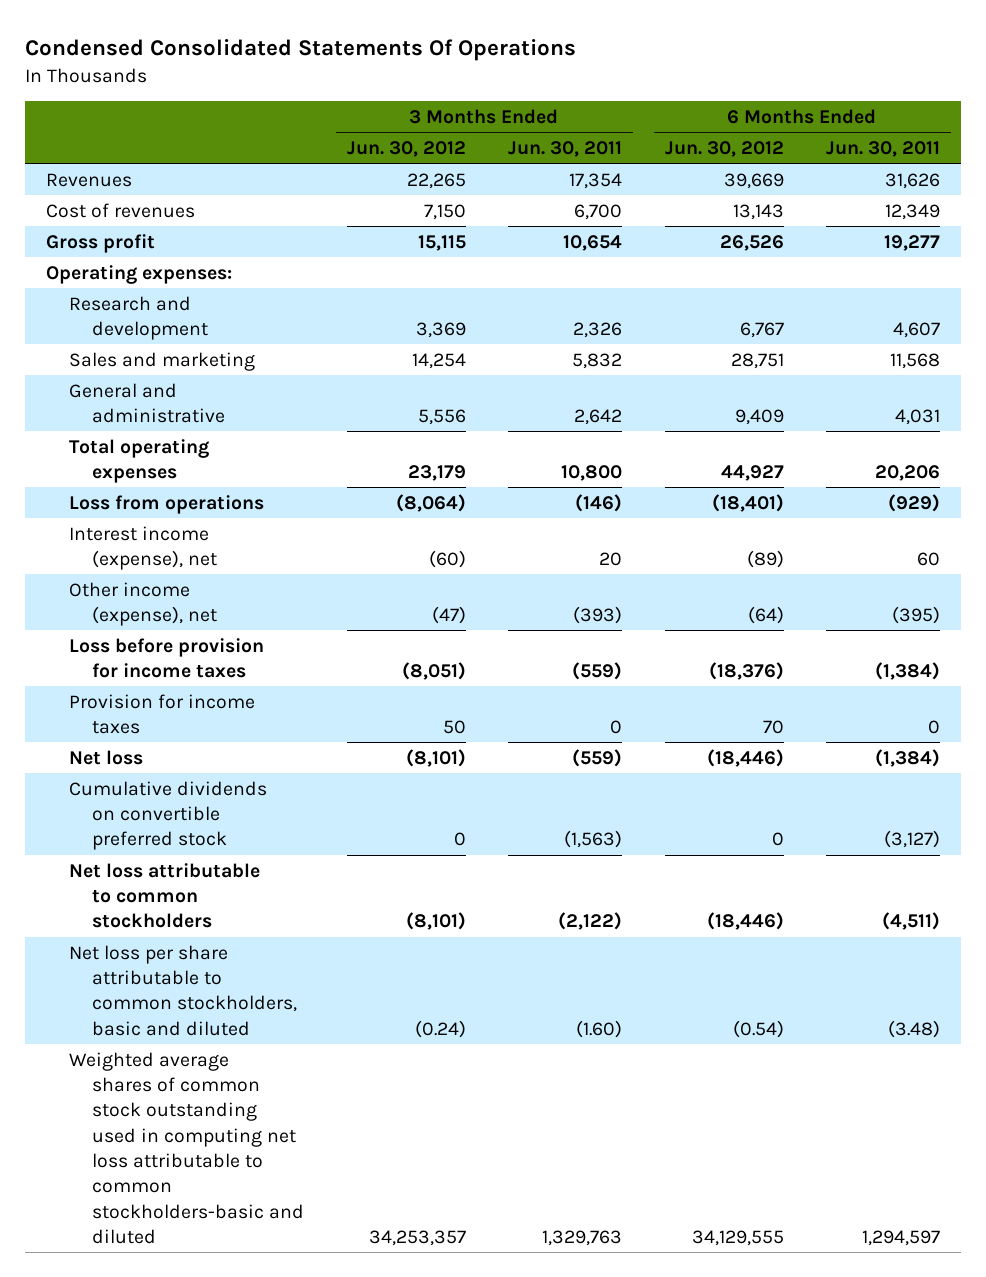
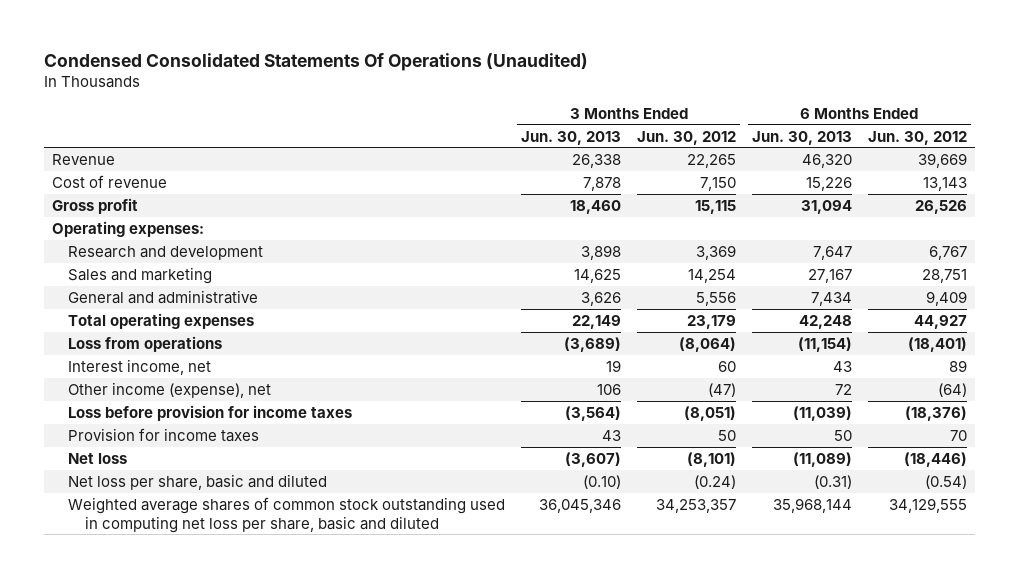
- Condensed Consolidated Statements Of Operations
+ Condensed Consolidated Statements Of Operations (Unaudited)
- | 3 Months Ended Jun. 30, 2012 | 3 Months Ended Jun. 30, 2011 | 6 Months Ended Jun. 30, 2012 | 6 Months Ended Jun. 30, 2011
+ | 3 Months Ended Jun. 30, 2013 | 3 Months Ended Jun. 30, 2012 | 6 Months Ended Jun. 30, 2013 | 6 Months Ended Jun. 30, 2012
- Revenues | 22,265 | 17,354 | 39,669 | 31,626
- Cost of revenues | 7,150 | 6,700 | 13,143 | 12,349
+ Revenue | 26,338 | 22,265 | 46,320 | 39,669
+ Cost of revenue | 7,878 | 7,150 | 15,226 | 13,143
- Interest income (expense), net | (60) | 20 | (89) | 60
+ Interest income, net | 19 | 60 | 43 | 89
- Cumulative dividends on convertible preferred stock | 0 | (1,563) | 0 | (3,127)
- Net loss attributable to common stockholders | (8,101) | (2,122) | (18,446) | (4,511)
- Net loss per share attributable to common stockholders, basic and diluted | (0.24) | (1.60) | (0.54) | (3.48)
- Weighted average shares of common stock outstanding used in computing net loss attributable to common stockholders-basic and diluted | 34,253,357 | 1,329,763 | 34,129,555 | 1,294,597
+ Net loss per share, basic and diluted | (0.10) | (0.24) | (0.31) | (0.54)
+ Weighted average shares of common stock outstanding used in computing net loss per share, basic and diluted | 36,045,346 | 34,253,357 | 35,968,144 | 34,129,555

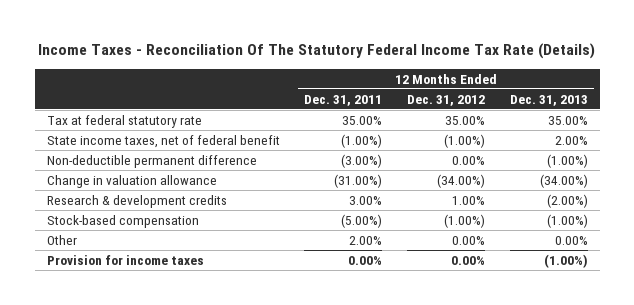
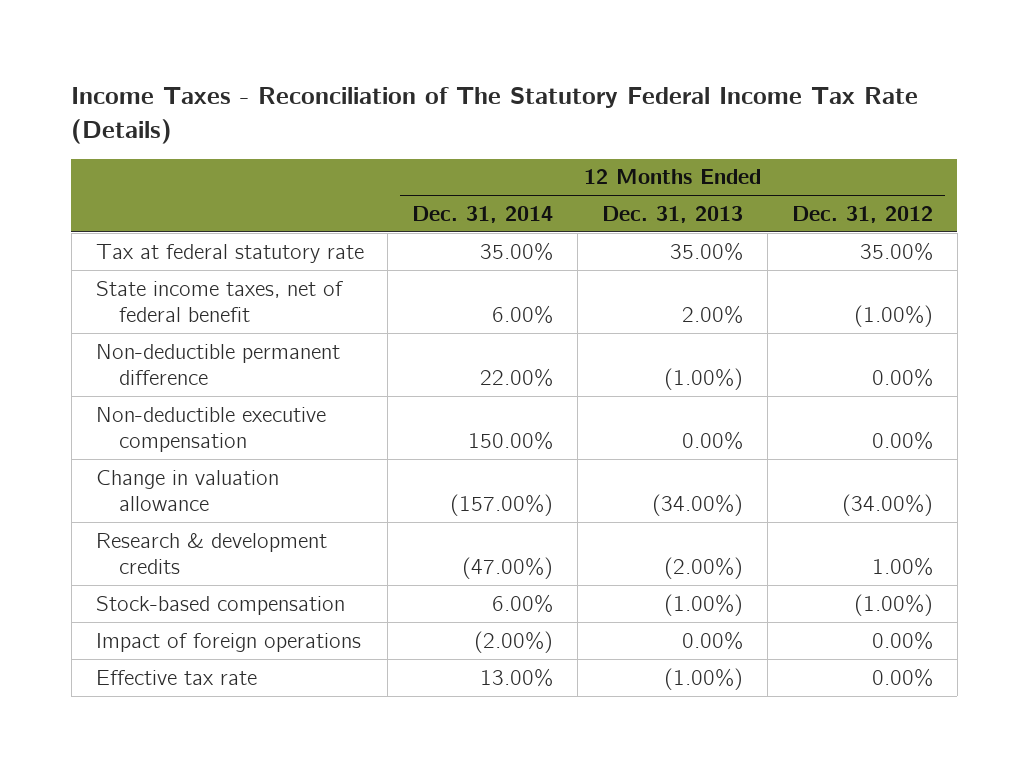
- Income Taxes - Reconciliation Of The Statutory Federal Income Tax Rate (Details)
+ Income Taxes - Reconciliation of The Statutory Federal Income Tax Rate (Details)
- | 12 Months Ended Dec. 31, 2011 | 12 Months Ended Dec. 31, 2012 | 12 Months Ended Dec. 31, 2013
+ | 12 Months Ended Dec. 31, 2014 | 12 Months Ended Dec. 31, 2013 | 12 Months Ended Dec. 31, 2012
+ Non-deductible executive compensation | 150.00% | 0.00% | 0.00%
- Other | 2.00% | 0.00% | 0.00%
- Provision for income taxes | 0.00% | 0.00% | (1.00%)
+ Impact of foreign operations | (2.00%) | 0.00% | 0.00%
+ Effective tax rate | 13.00% | (1.00%) | 0.00%

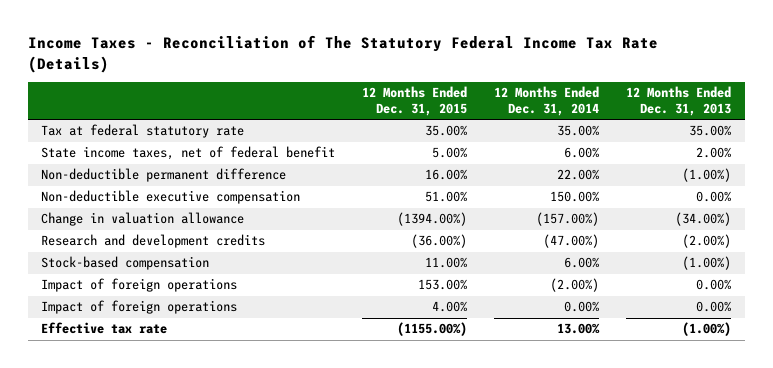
- | 12 Months Ended Dec. 31, 2014 | 12 Months Ended Dec. 31, 2013 | 12 Months Ended Dec. 31, 2012
+ | 12 Months Ended Dec. 31, 2015 | 12 Months Ended Dec. 31, 2014 | 12 Months Ended Dec. 31, 2013
- Research & development credits | (47.00%) | (2.00%) | 1.00%
+ Research and development credits | (36.00%) | (47.00%) | (2.00%)
+ Impact of foreign operations | 4.00% | 0.00% | 0.00%

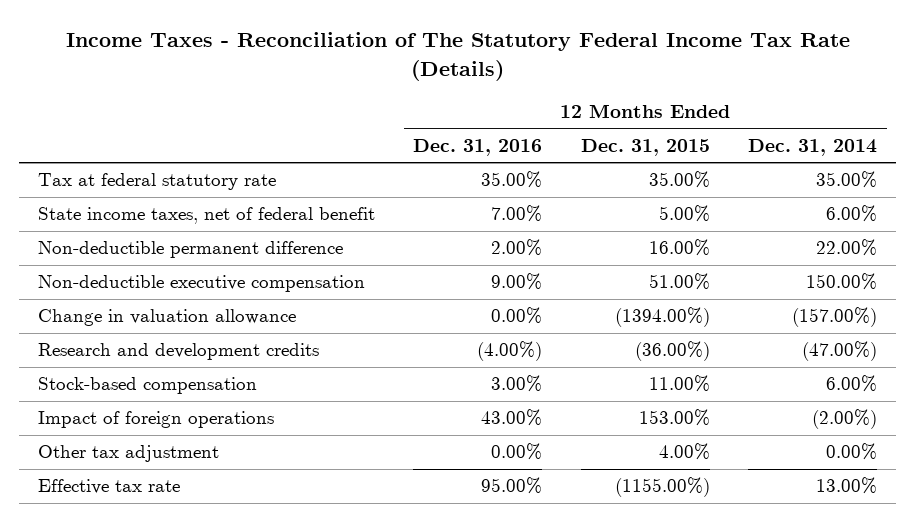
- | 12 Months Ended Dec. 31, 2015 | 12 Months Ended Dec. 31, 2014 | 12 Months Ended Dec. 31, 2013
+ | 12 Months Ended Dec. 31, 2016 | 12 Months Ended Dec. 31, 2015 | 12 Months Ended Dec. 31, 2014
- Impact of foreign operations | 4.00% | 0.00% | 0.00%
+ Other tax adjustment | 0.00% | 4.00% | 0.00%

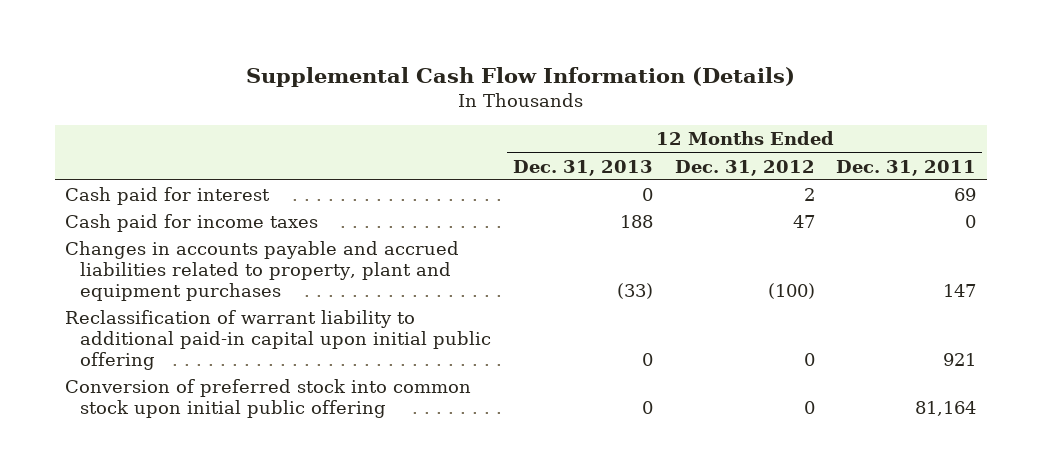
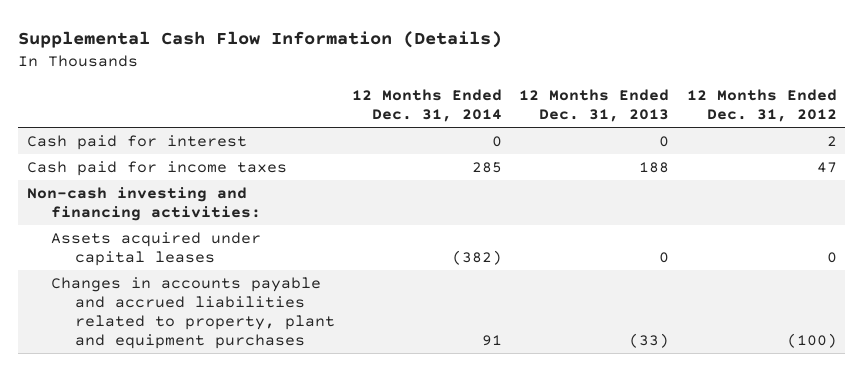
- | 12 Months Ended Dec. 31, 2013 | 12 Months Ended Dec. 31, 2012 | 12 Months Ended Dec. 31, 2011
+ | 12 Months Ended Dec. 31, 2014 | 12 Months Ended Dec. 31, 2013 | 12 Months Ended Dec. 31, 2012
+ Non-cash investing and financing activities:
+ Assets acquired under capital leases | (382) | 0 | 0
- Reclassification of warrant liability to additional paid-in capital upon initial public offering | 0 | 0 | 921
- Conversion of preferred stock into common stock upon initial public offering | 0 | 0 | 81,164

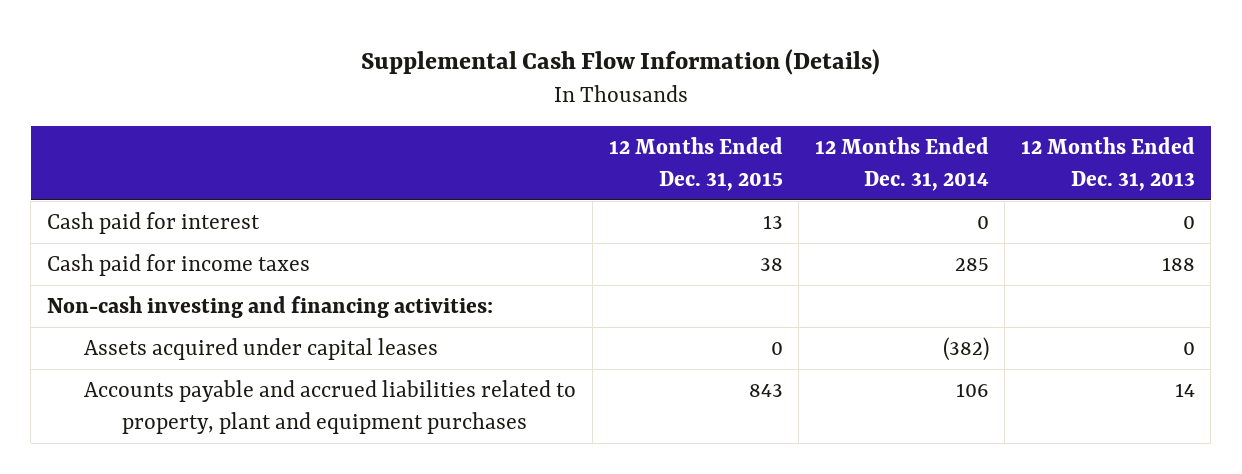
- | 12 Months Ended Dec. 31, 2014 | 12 Months Ended Dec. 31, 2013 | 12 Months Ended Dec. 31, 2012
+ | 12 Months Ended Dec. 31, 2015 | 12 Months Ended Dec. 31, 2014 | 12 Months Ended Dec. 31, 2013
- Changes in accounts payable and accrued liabilities related to property, plant and equipment purchases | 91 | (33) | (100)
+ Accounts payable and accrued liabilities related to property, plant and equipment purchases | 843 | 106 | 14

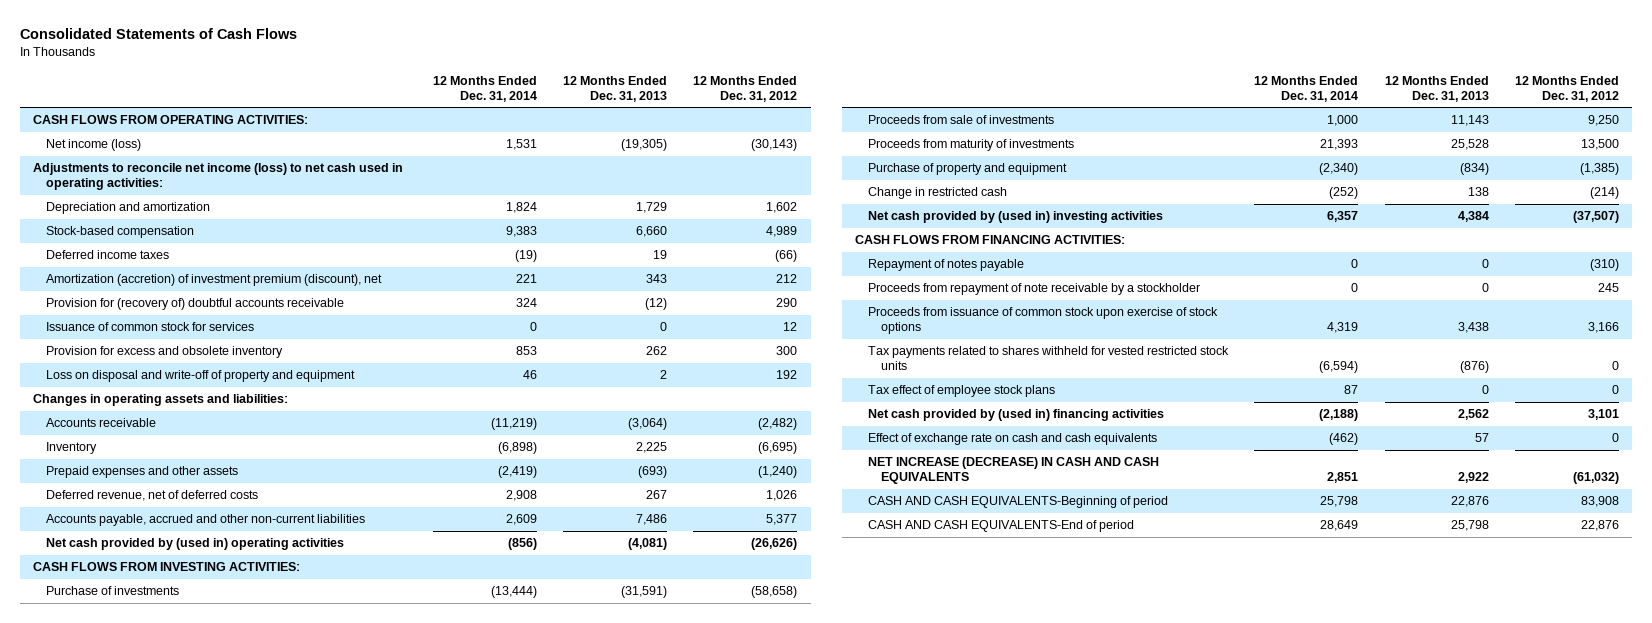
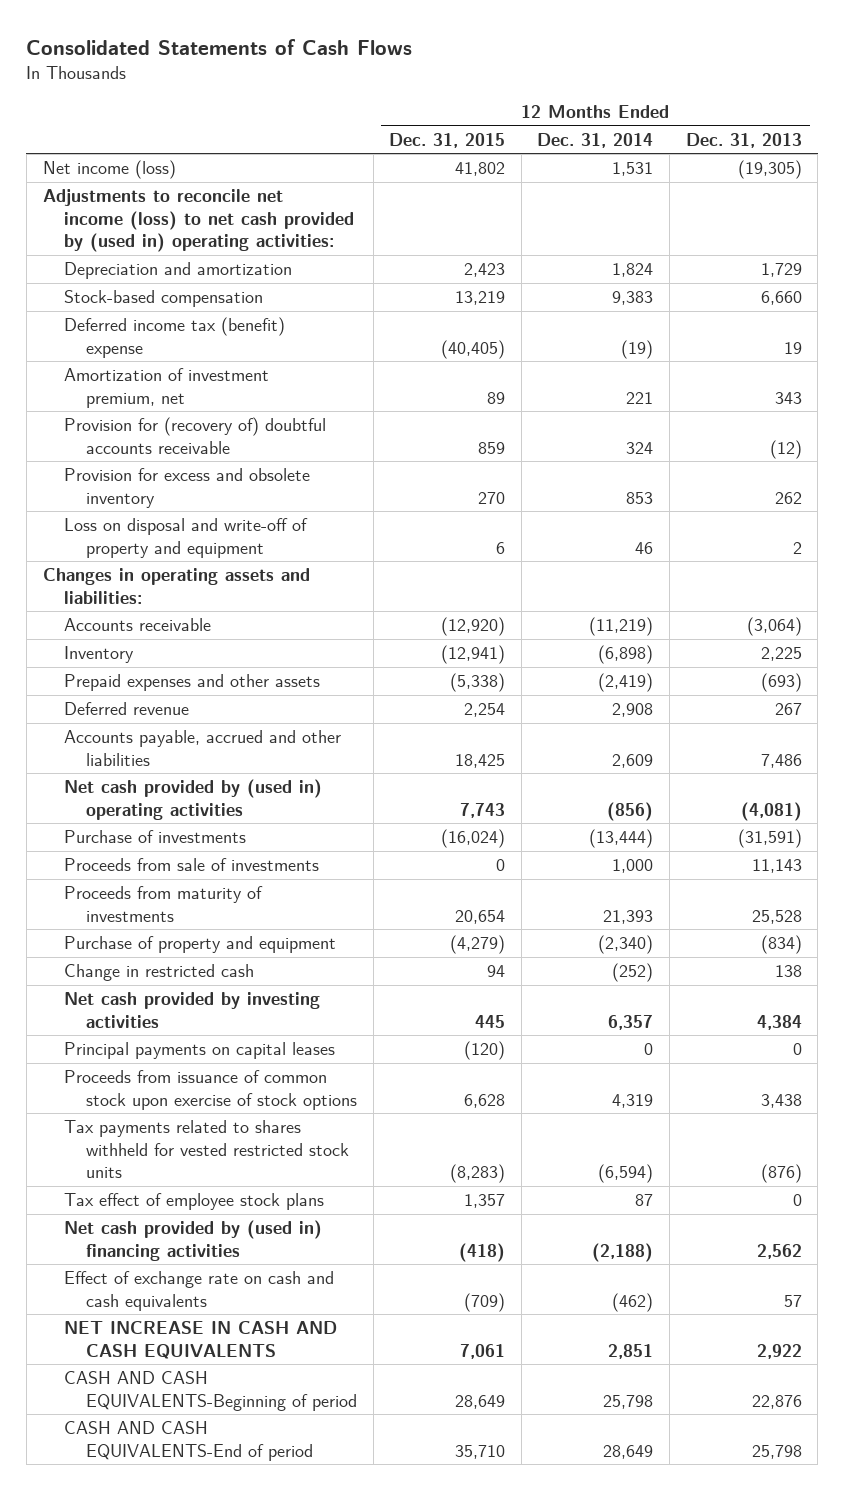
- | 12 Months Ended Dec. 31, 2014 | 12 Months Ended Dec. 31, 2013 | 12 Months Ended Dec. 31, 2012
+ | 12 Months Ended Dec. 31, 2015 | 12 Months Ended Dec. 31, 2014 | 12 Months Ended Dec. 31, 2013
- CASH FLOWS FROM OPERATING ACTIVITIES:
- Adjustments to reconcile net income (loss) to net cash used in operating activities:
+ Adjustments to reconcile net income (loss) to net cash provided by (used in) operating activities:
- Deferred income taxes | (19) | 19 | (66)
- Amortization (accretion) of investment premium (discount), net | 221 | 343 | 212
+ Deferred income tax (benefit) expense | (40,405) | (19) | 19
+ Amortization of investment premium, net | 89 | 221 | 343
- Issuance of common stock for services | 0 | 0 | 12
- Deferred revenue, net of deferred costs | 2,908 | 267 | 1,026
- Accounts payable, accrued and other non-current liabilities | 2,609 | 7,486 | 5,377
+ Deferred revenue | 2,254 | 2,908 | 267
+ Accounts payable, accrued and other liabilities | 18,425 | 2,609 | 7,486
- CASH FLOWS FROM INVESTING ACTIVITIES:
- Net cash provided by (used in) investing activities | 6,357 | 4,384 | (37,507)
- CASH FLOWS FROM FINANCING ACTIVITIES:
- Repayment of notes payable | 0 | 0 | (310)
- Proceeds from repayment of note receivable by a stockholder | 0 | 0 | 245
+ Net cash provided by investing activities | 445 | 6,357 | 4,384
+ Principal payments on capital leases | (120) | 0 | 0
- NET INCREASE (DECREASE) IN CASH AND CASH EQUIVALENTS | 2,851 | 2,922 | (61,032)
+ NET INCREASE IN CASH AND CASH EQUIVALENTS | 7,061 | 2,851 | 2,922

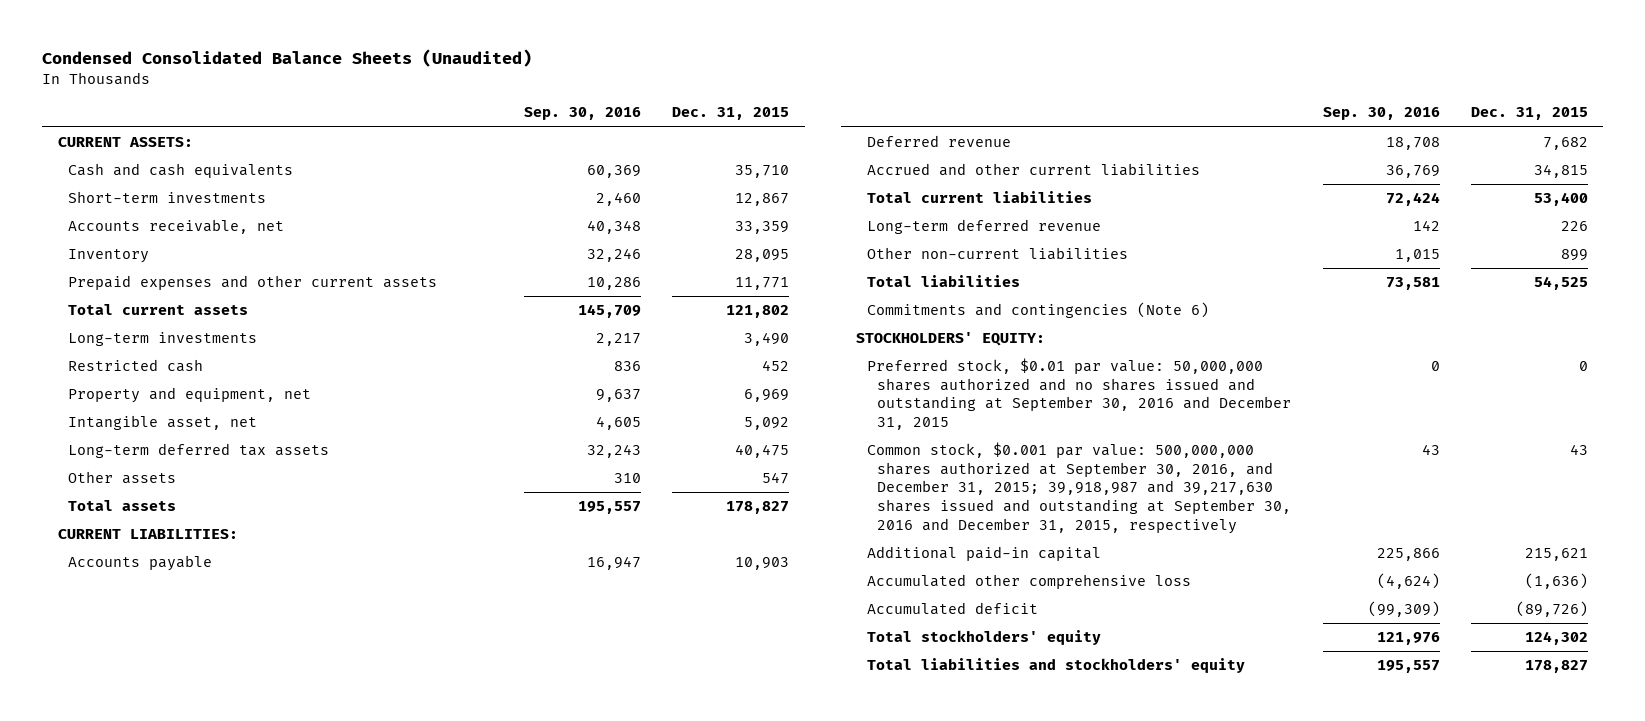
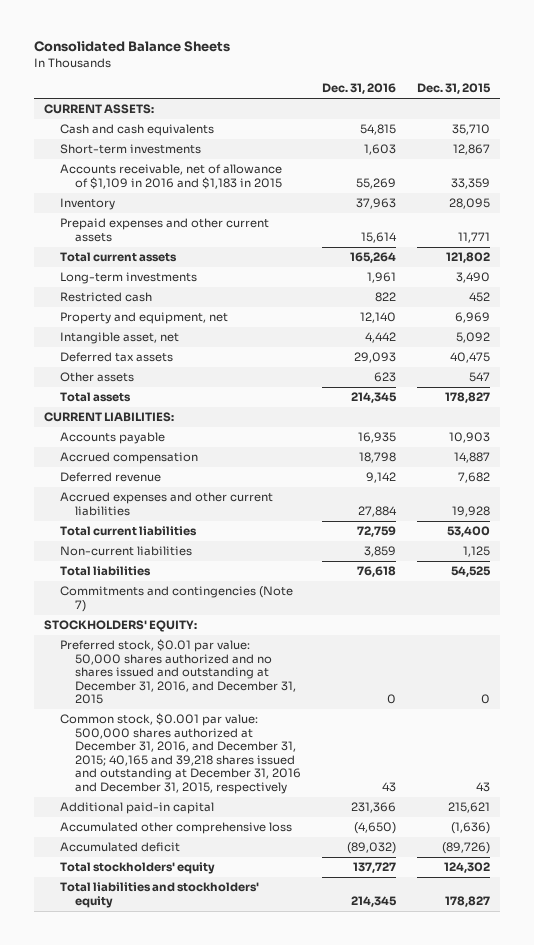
- Condensed Consolidated Balance Sheets (Unaudited)
+ Consolidated Balance Sheets
- | Sep. 30, 2016 | Dec. 31, 2015
+ | Dec. 31, 2016 | Dec. 31, 2015
- Accounts receivable, net | 40,348 | 33,359
+ Accounts receivable, net of allowance of $1,109 in 2016 and $1,183 in 2015 | 55,269 | 33,359
- Long-term deferred tax assets | 32,243 | 40,475
+ Deferred tax assets | 29,093 | 40,475
+ Accrued compensation | 18,798 | 14,887
- Accrued and other current liabilities | 36,769 | 34,815
+ Accrued expenses and other current liabilities | 27,884 | 19,928
- Long-term deferred revenue | 142 | 226
- Other non-current liabilities | 1,015 | 899
+ Non-current liabilities | 3,859 | 1,125
- Commitments and contingencies (Note 6)
+ Commitments and contingencies (Note 7)
- Preferred stock, $0.01 par value: 50,000,000 shares authorized and no shares issued and outstanding at September 30, 2016 and December 31, 2015 | 0 | 0
- Common stock, $0.001 par value: 500,000,000 shares authorized at September 30, 2016, and December 31, 2015; 39,918,987 and 39,217,630 shares issued and outstanding at September 30, 2016 and December 31, 2015, respectively | 43 | 43
+ Preferred stock, $0.01 par value: 50,000 shares authorized and no shares issued and outstanding at December 31, 2016, and December 31, 2015 | 0 | 0
+ Common stock, $0.001 par value: 500,000 shares authorized at December 31, 2016, and December 31, 2015; 40,165 and 39,218 shares issued and outstanding at December 31, 2016 and December 31, 2015, respectively | 43 | 43

